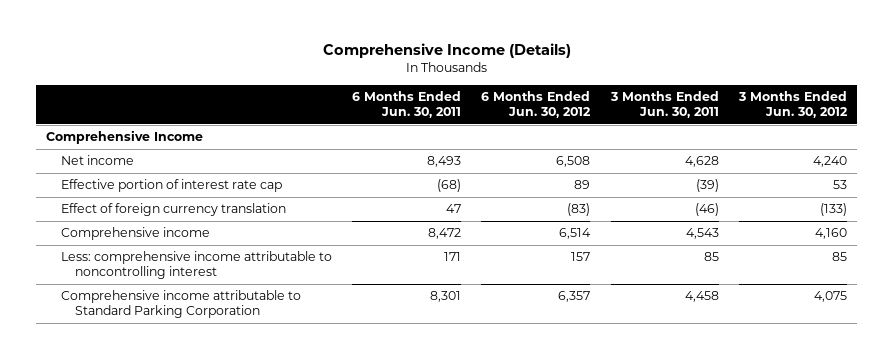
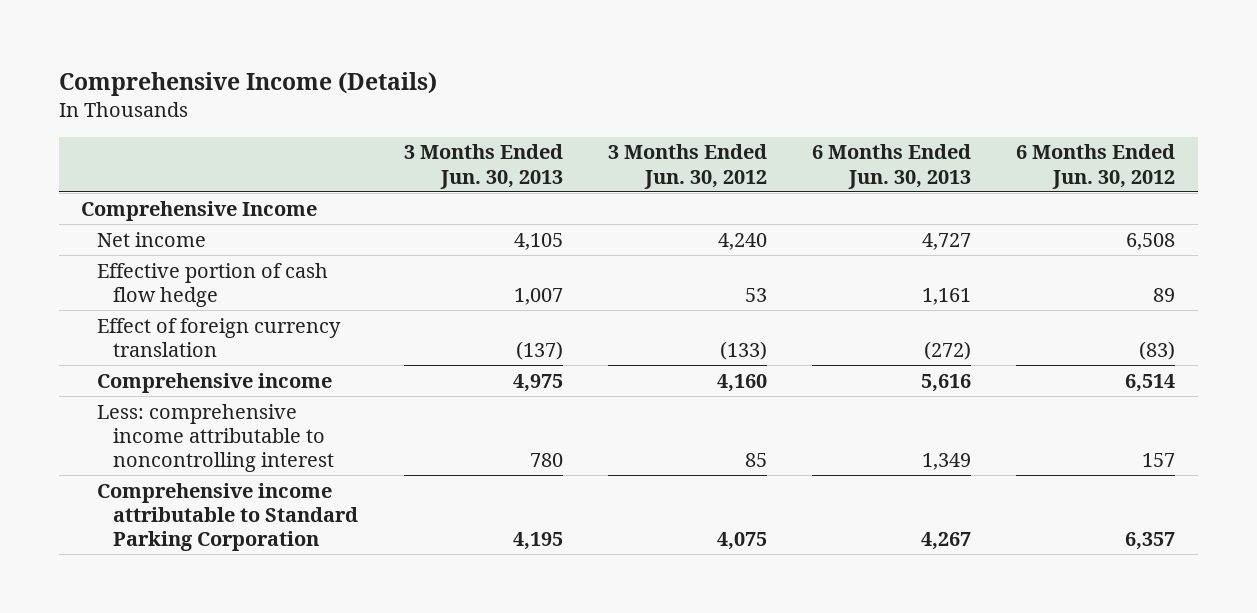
- | 6 Months Ended Jun. 30, 2011 | 6 Months Ended Jun. 30, 2012 | 3 Months Ended Jun. 30, 2011 | 3 Months Ended Jun. 30, 2012
+ | 3 Months Ended Jun. 30, 2013 | 3 Months Ended Jun. 30, 2012 | 6 Months Ended Jun. 30, 2013 | 6 Months Ended Jun. 30, 2012
- Effective portion of interest rate cap | (68) | 89 | (39) | 53
+ Effective portion of cash flow hedge | 1,007 | 53 | 1,161 | 89

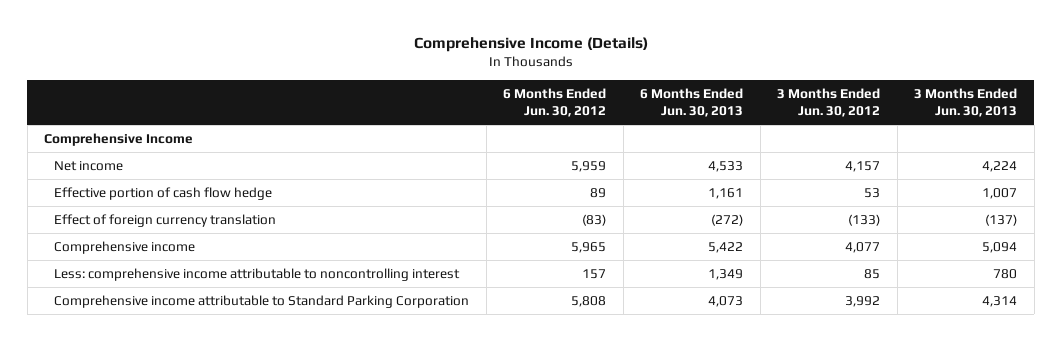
- | 3 Months Ended Jun. 30, 2013 | 3 Months Ended Jun. 30, 2012 | 6 Months Ended Jun. 30, 2013 | 6 Months Ended Jun. 30, 2012
+ | 6 Months Ended Jun. 30, 2012 | 6 Months Ended Jun. 30, 2013 | 3 Months Ended Jun. 30, 2012 | 3 Months Ended Jun. 30, 2013
- Net income | 4,105 | 4,240 | 4,727 | 6,508
+ Net income | 5,959 | 4,533 | 4,157 | 4,224
- Comprehensive income | 4,975 | 4,160 | 5,616 | 6,514
+ Comprehensive income | 5,965 | 5,422 | 4,077 | 5,094
- Comprehensive income attributable to Standard Parking Corporation | 4,195 | 4,075 | 4,267 | 6,357
+ Comprehensive income attributable to Standard Parking Corporation | 5,808 | 4,073 | 3,992 | 4,314

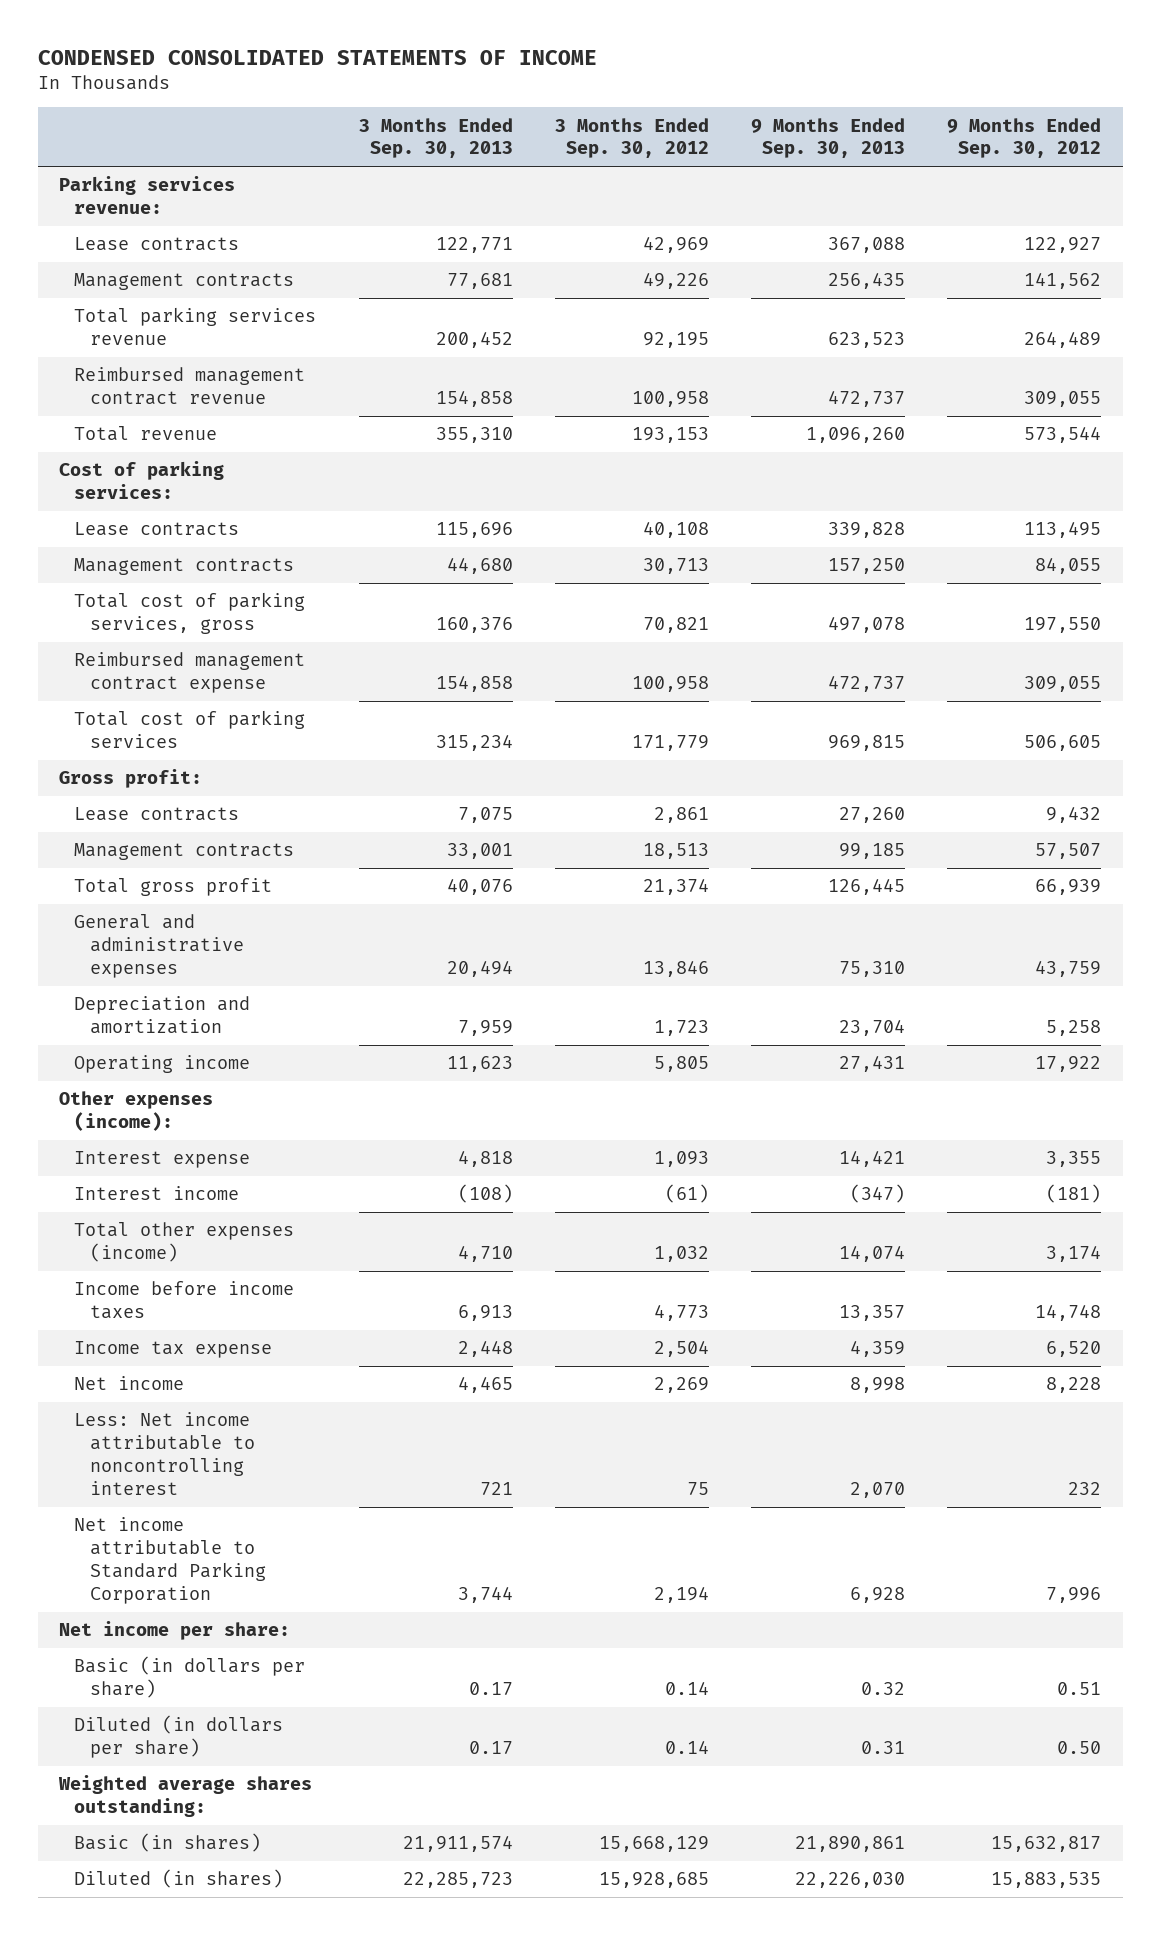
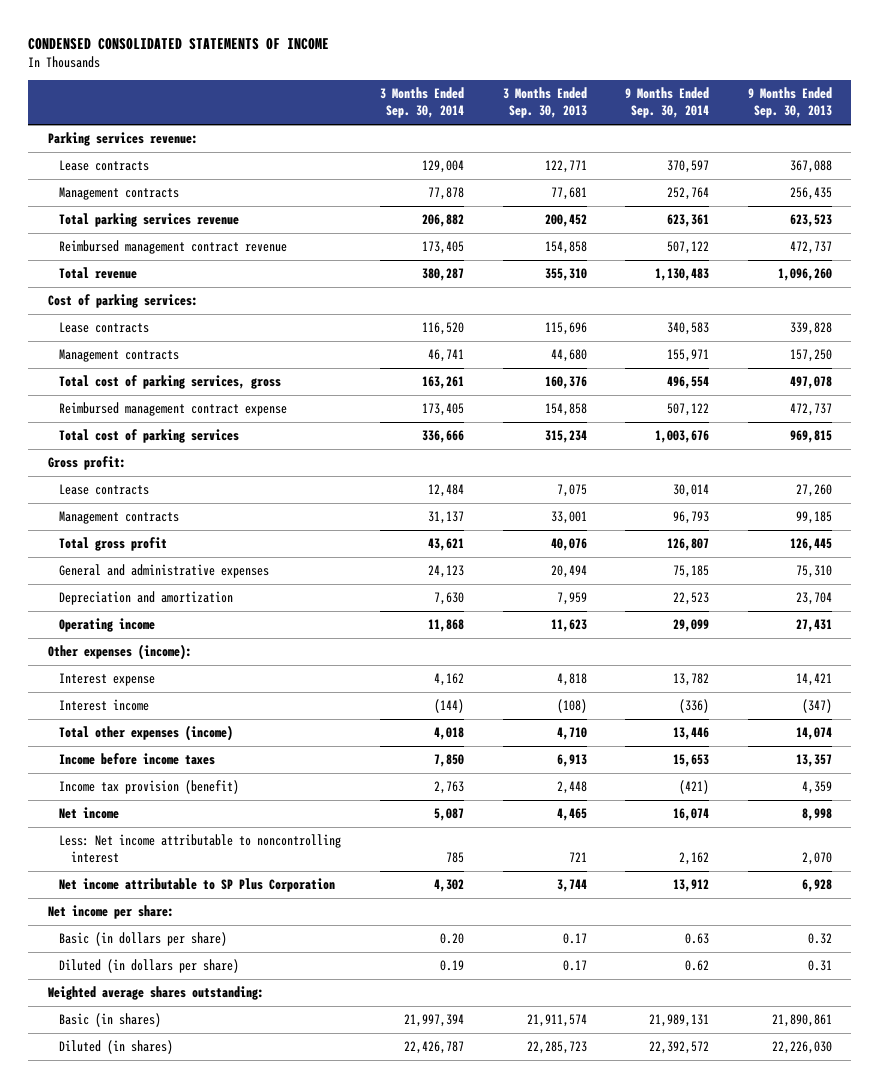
- | 3 Months Ended Sep. 30, 2013 | 3 Months Ended Sep. 30, 2012 | 9 Months Ended Sep. 30, 2013 | 9 Months Ended Sep. 30, 2012
+ | 3 Months Ended Sep. 30, 2014 | 3 Months Ended Sep. 30, 2013 | 9 Months Ended Sep. 30, 2014 | 9 Months Ended Sep. 30, 2013
- Income tax expense | 2,448 | 2,504 | 4,359 | 6,520
+ Income tax provision (benefit) | 2,763 | 2,448 | (421) | 4,359
- Net income attributable to Standard Parking Corporation | 3,744 | 2,194 | 6,928 | 7,996
+ Net income attributable to SP Plus Corporation | 4,302 | 3,744 | 13,912 | 6,928

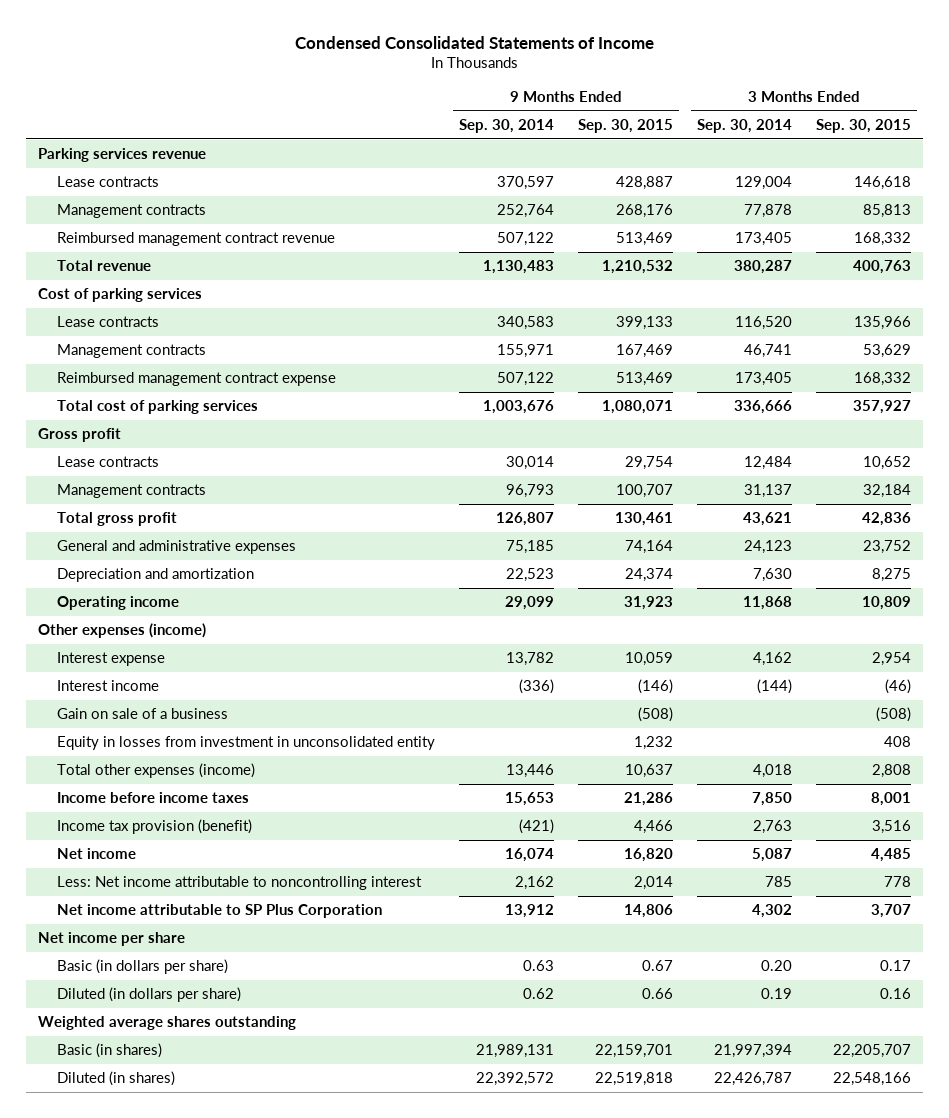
- CONDENSED CONSOLIDATED STATEMENTS OF INCOME
+ Condensed Consolidated Statements of Income
- | 3 Months Ended Sep. 30, 2014 | 3 Months Ended Sep. 30, 2013 | 9 Months Ended Sep. 30, 2014 | 9 Months Ended Sep. 30, 2013
+ | 9 Months Ended Sep. 30, 2014 | 9 Months Ended Sep. 30, 2015 | 3 Months Ended Sep. 30, 2014 | 3 Months Ended Sep. 30, 2015
- Parking services revenue:
+ Parking services revenue
- Total parking services revenue | 206,882 | 200,452 | 623,361 | 623,523
- Cost of parking services:
+ Cost of parking services
- Total cost of parking services, gross | 163,261 | 160,376 | 496,554 | 497,078
- Gross profit:
+ Gross profit
- Other expenses (income):
+ Other expenses (income)
+ Gain on sale of a business | | (508) | | (508)
+ Equity in losses from investment in unconsolidated entity | | 1,232 | | 408
- Net income per share:
+ Net income per share
- Weighted average shares outstanding:
+ Weighted average shares outstanding

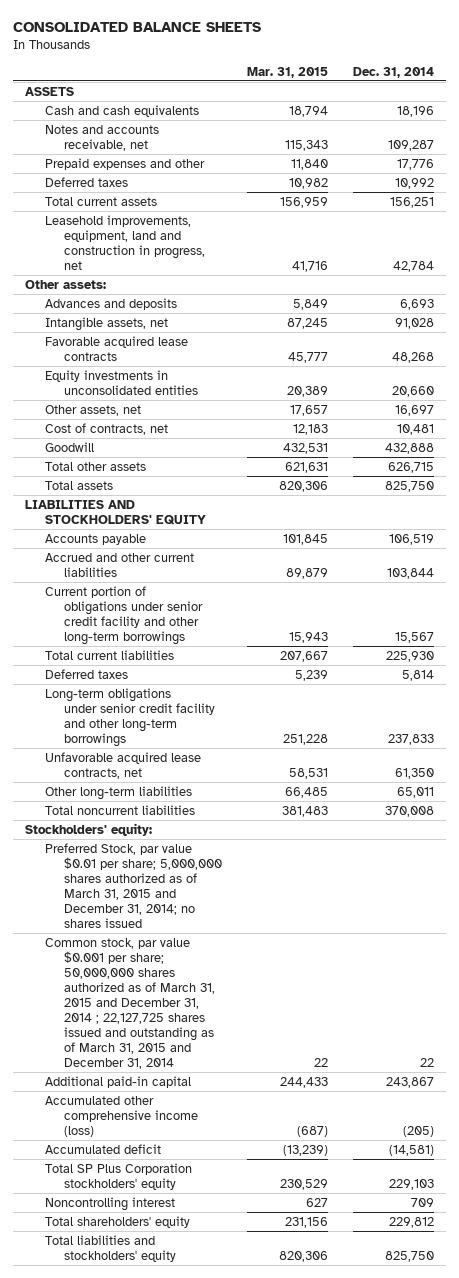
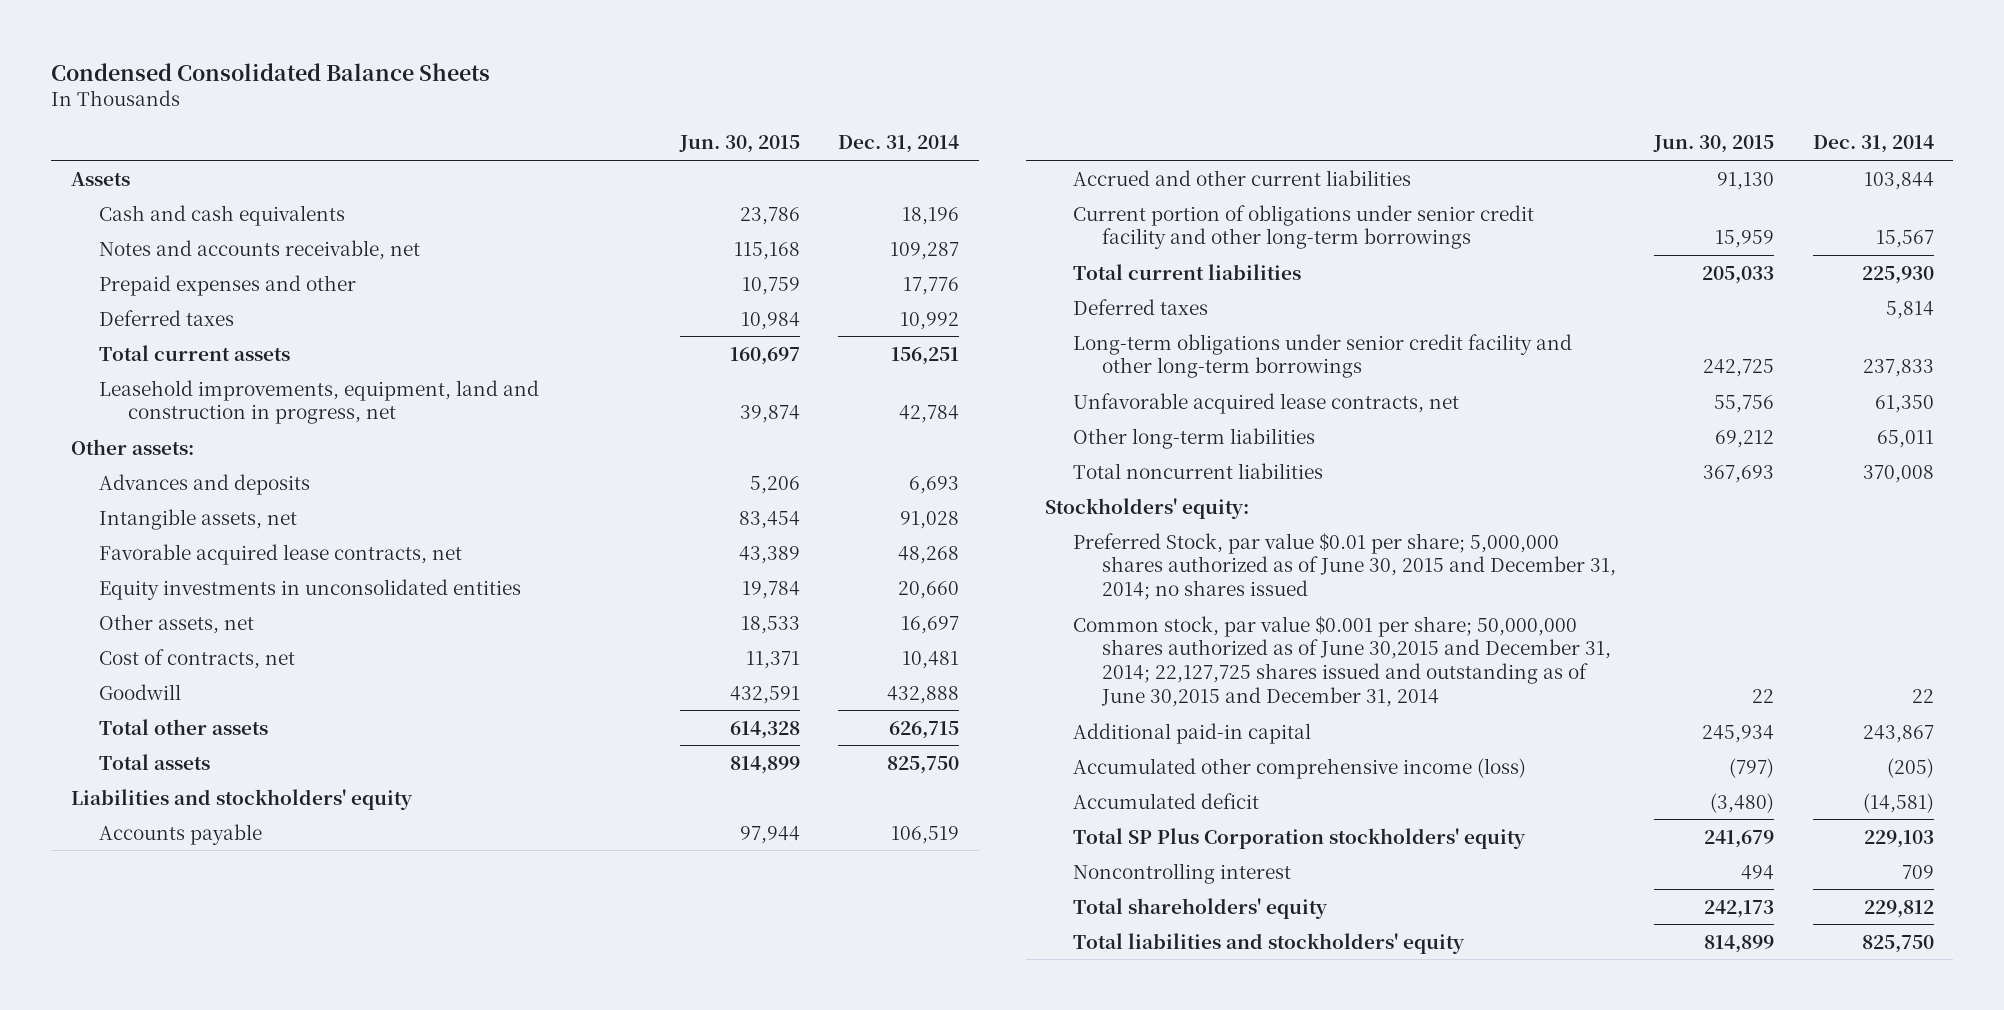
- CONSOLIDATED BALANCE SHEETS
+ Condensed Consolidated Balance Sheets
- | Mar. 31, 2015 | Dec. 31, 2014
+ | Jun. 30, 2015 | Dec. 31, 2014
- ASSETS
+ Assets
- Favorable acquired lease contracts | 45,777 | 48,268
+ Favorable acquired lease contracts, net | 43,389 | 48,268
- LIABILITIES AND STOCKHOLDERS' EQUITY
+ Liabilities and stockholders' equity
- Preferred Stock, par value $0.01 per share; 5,000,000 shares authorized as of March 31, 2015 and December 31, 2014; no shares issued
- Common stock, par value $0.001 per share; 50,000,000 shares authorized as of March 31, 2015 and December 31, 2014 ; 22,127,725 shares issued and outstanding as of March 31, 2015 and December 31, 2014 | 22 | 22
+ Preferred Stock, par value $0.01 per share; 5,000,000 shares authorized as of June 30, 2015 and December 31, 2014; no shares issued
+ Common stock, par value $0.001 per share; 50,000,000 shares authorized as of June 30,2015 and December 31, 2014; 22,127,725 shares issued and outstanding as of June 30,2015 and December 31, 2014 | 22 | 22

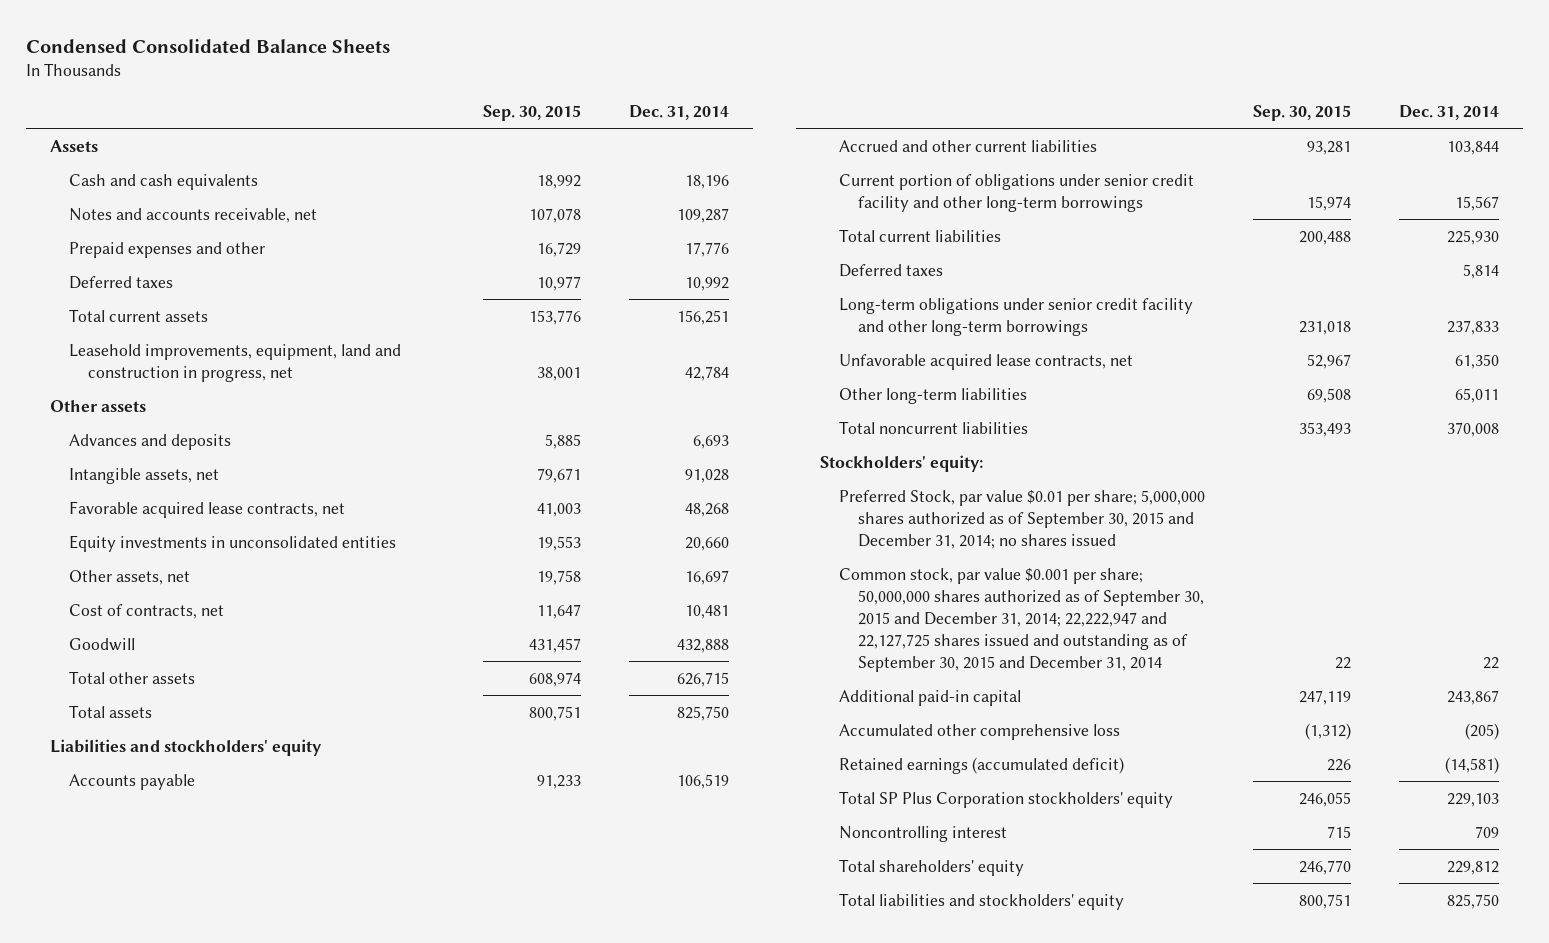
- | Jun. 30, 2015 | Dec. 31, 2014
+ | Sep. 30, 2015 | Dec. 31, 2014
- Other assets:
+ Other assets
- Preferred Stock, par value $0.01 per share; 5,000,000 shares authorized as of June 30, 2015 and December 31, 2014; no shares issued
- Common stock, par value $0.001 per share; 50,000,000 shares authorized as of June 30,2015 and December 31, 2014; 22,127,725 shares issued and outstanding as of June 30,2015 and December 31, 2014 | 22 | 22
+ Preferred Stock, par value $0.01 per share; 5,000,000 shares authorized as of September 30, 2015 and December 31, 2014; no shares issued
+ Common stock, par value $0.001 per share; 50,000,000 shares authorized as of September 30, 2015 and December 31, 2014; 22,222,947 and 22,127,725 shares issued and outstanding as of September 30, 2015 and December 31, 2014 | 22 | 22
- Accumulated other comprehensive income (loss) | (797) | (205)
- Accumulated deficit | (3,480) | (14,581)
+ Accumulated other comprehensive loss | (1,312) | (205)
+ Retained earnings (accumulated deficit) | 226 | (14,581)

